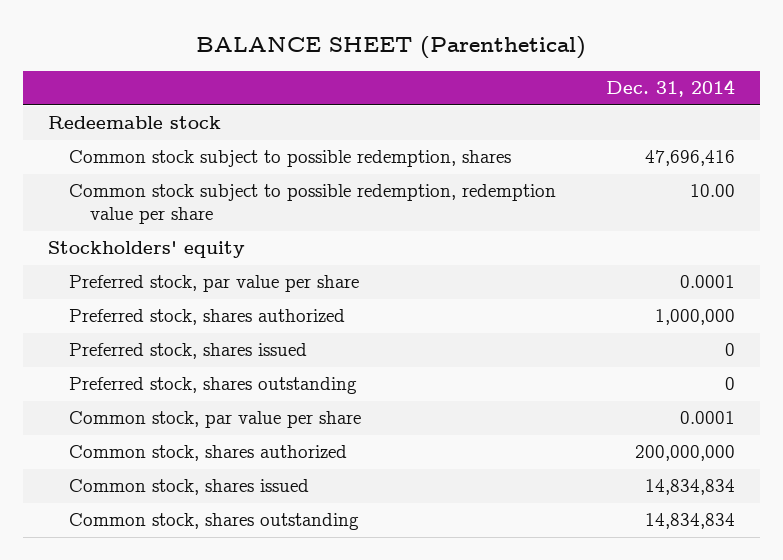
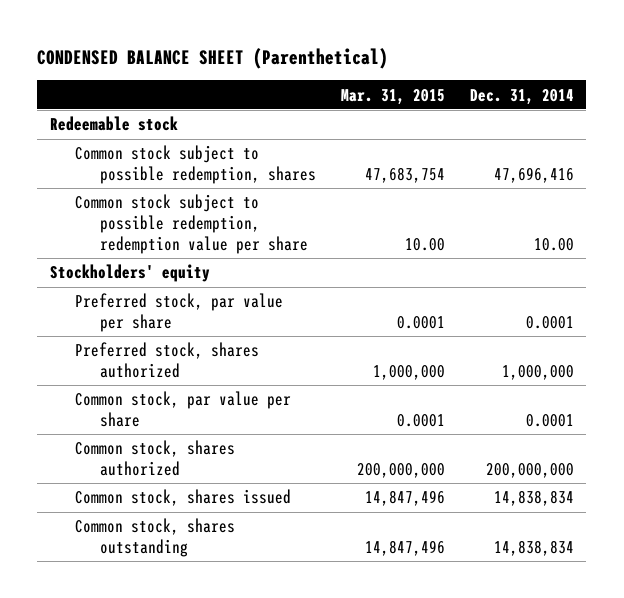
- BALANCE SHEET (Parenthetical)
+ CONDENSED BALANCE SHEET (Parenthetical)
- | Dec. 31, 2014
+ | Mar. 31, 2015 | Dec. 31, 2014
- Preferred stock, shares issued | 0
- Preferred stock, shares outstanding | 0
- Common stock, shares issued | 14,834,834
- Common stock, shares outstanding | 14,834,834
+ Common stock, shares issued | 14,847,496 | 14,838,834
+ Common stock, shares outstanding | 14,847,496 | 14,838,834

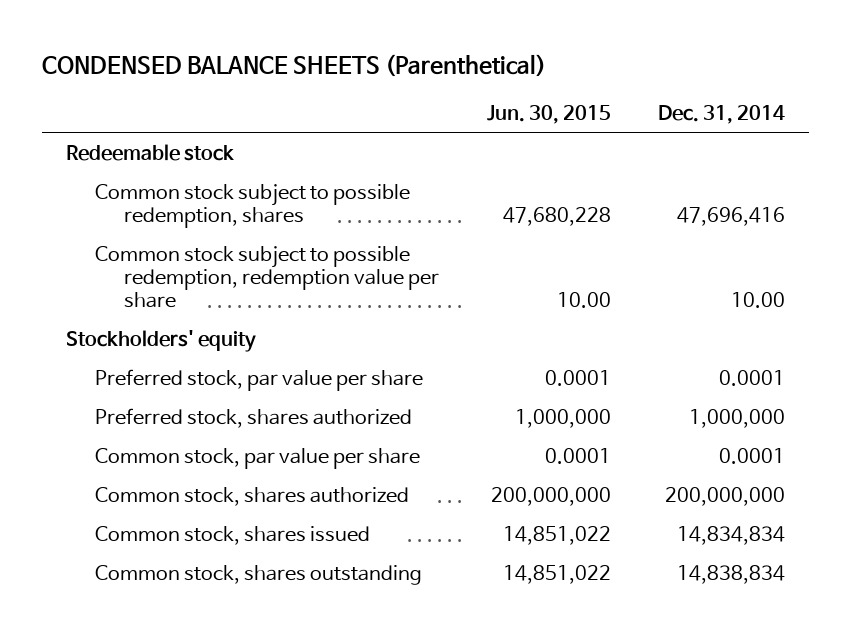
- CONDENSED BALANCE SHEET (Parenthetical)
+ CONDENSED BALANCE SHEETS (Parenthetical)
- | Mar. 31, 2015 | Dec. 31, 2014
+ | Jun. 30, 2015 | Dec. 31, 2014
- Common stock, shares issued | 14,847,496 | 14,838,834
+ Common stock, shares issued | 14,851,022 | 14,834,834

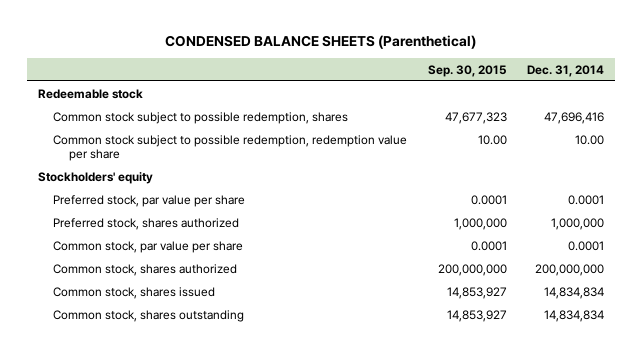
- | Jun. 30, 2015 | Dec. 31, 2014
+ | Sep. 30, 2015 | Dec. 31, 2014
- Common stock, shares outstanding | 14,851,022 | 14,838,834
+ Common stock, shares outstanding | 14,853,927 | 14,834,834

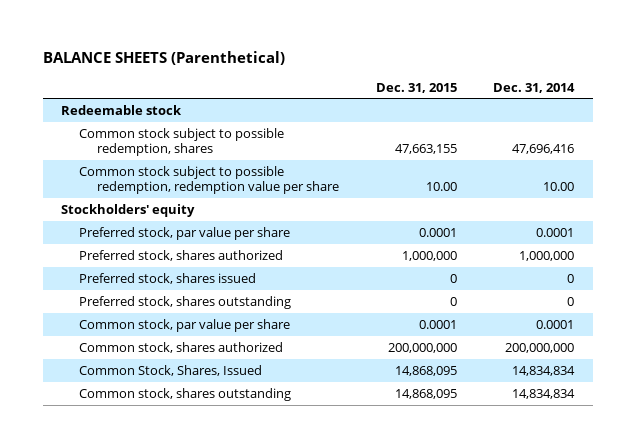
- CONDENSED BALANCE SHEETS (Parenthetical)
+ BALANCE SHEETS (Parenthetical)
- | Sep. 30, 2015 | Dec. 31, 2014
+ | Dec. 31, 2015 | Dec. 31, 2014
+ Preferred stock, shares issued | 0 | 0
+ Preferred stock, shares outstanding | 0 | 0
- Common stock, shares issued | 14,853,927 | 14,834,834
+ Common Stock, Shares, Issued | 14,868,095 | 14,834,834

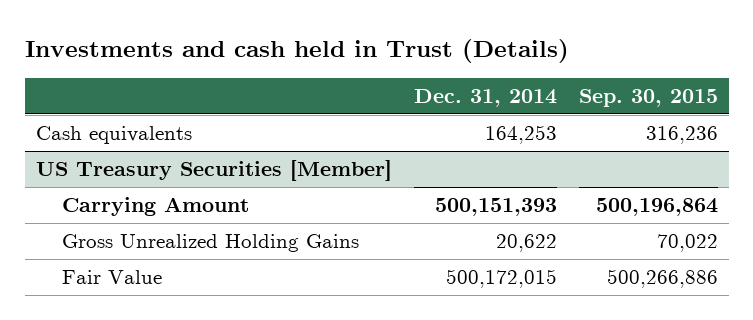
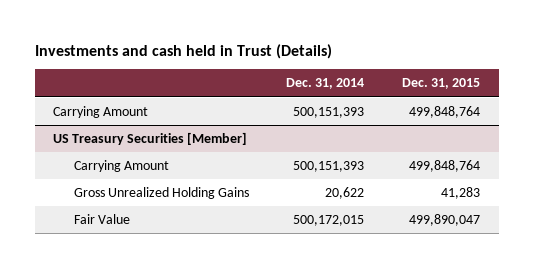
- | Dec. 31, 2014 | Sep. 30, 2015
+ | Dec. 31, 2014 | Dec. 31, 2015
- Cash equivalents | 164,253 | 316,236
+ Carrying Amount | 500,151,393 | 499,848,764

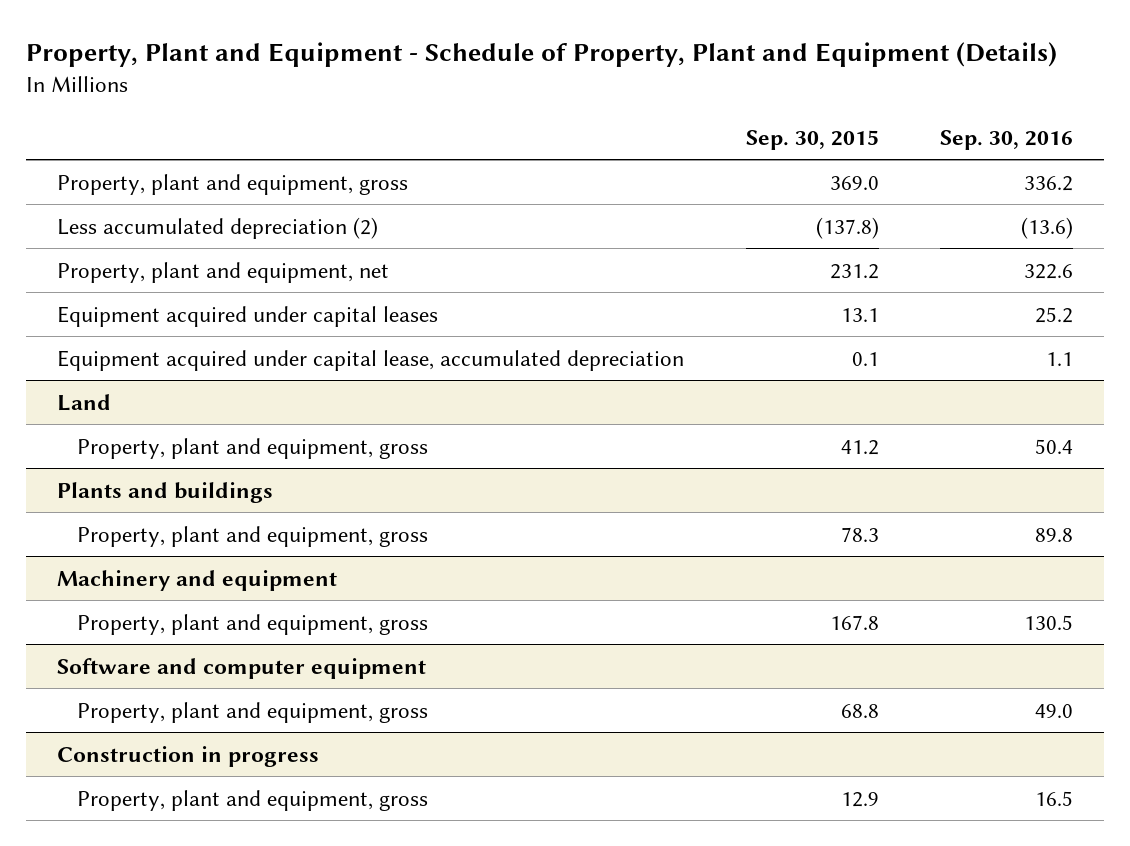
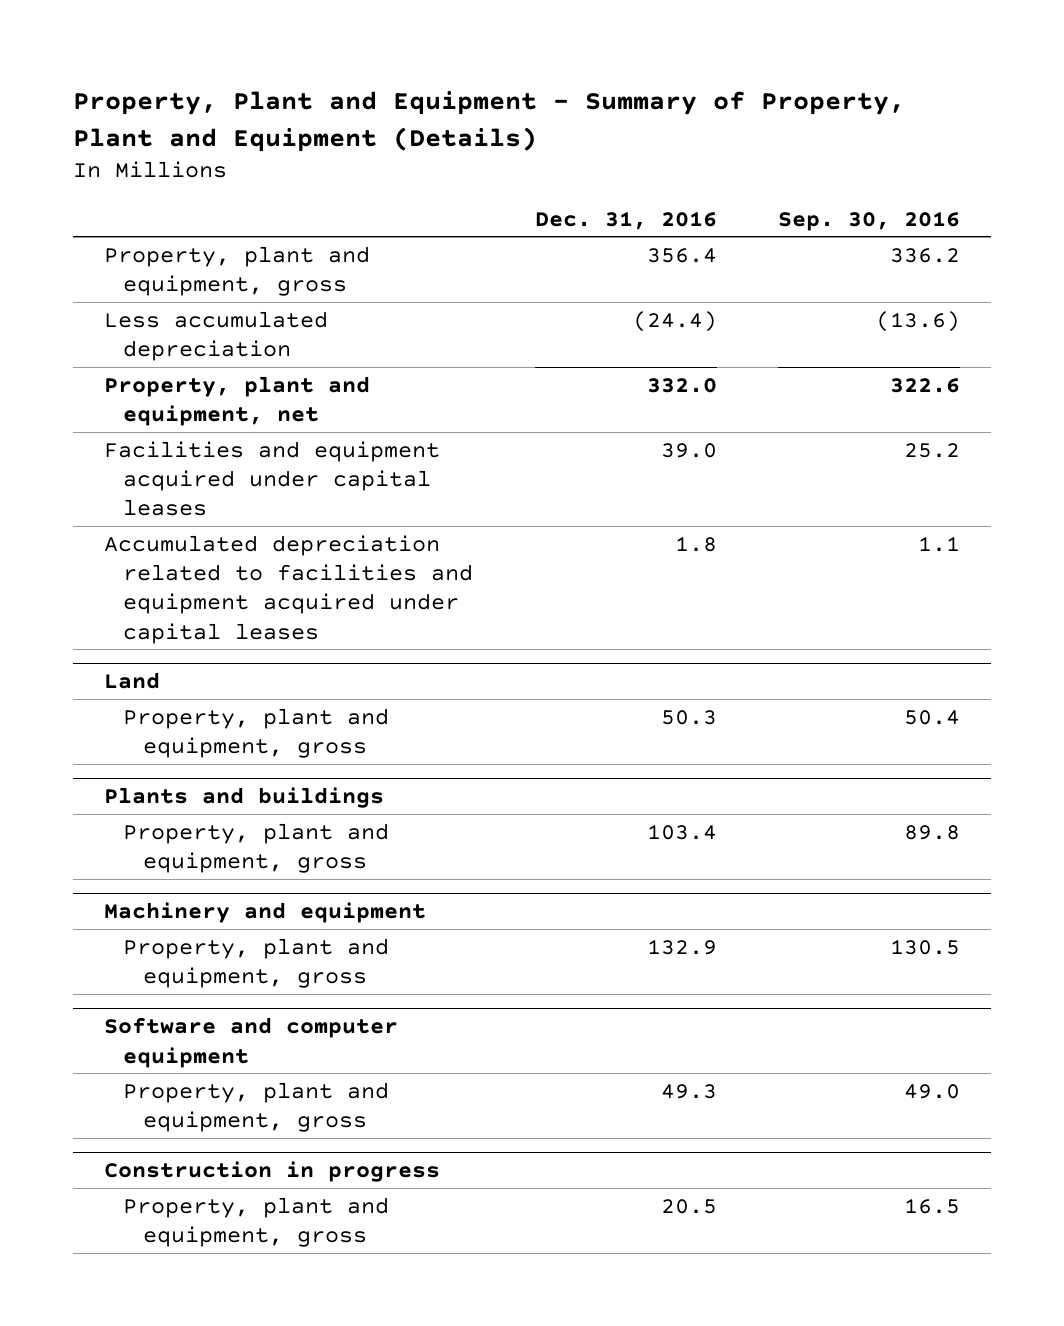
- Property, Plant and Equipment - Schedule of Property, Plant and Equipment (Details)
+ Property, Plant and Equipment - Summary of Property, Plant and Equipment (Details)
- | Sep. 30, 2015 | Sep. 30, 2016
+ | Dec. 31, 2016 | Sep. 30, 2016
- Less accumulated depreciation (2) | (137.8) | (13.6)
+ Less accumulated depreciation | (24.4) | (13.6)
- Equipment acquired under capital leases | 13.1 | 25.2
- Equipment acquired under capital lease, accumulated depreciation | 0.1 | 1.1
+ Facilities and equipment acquired under capital leases | 39.0 | 25.2
+ Accumulated depreciation related to facilities and equipment acquired under capital leases | 1.8 | 1.1

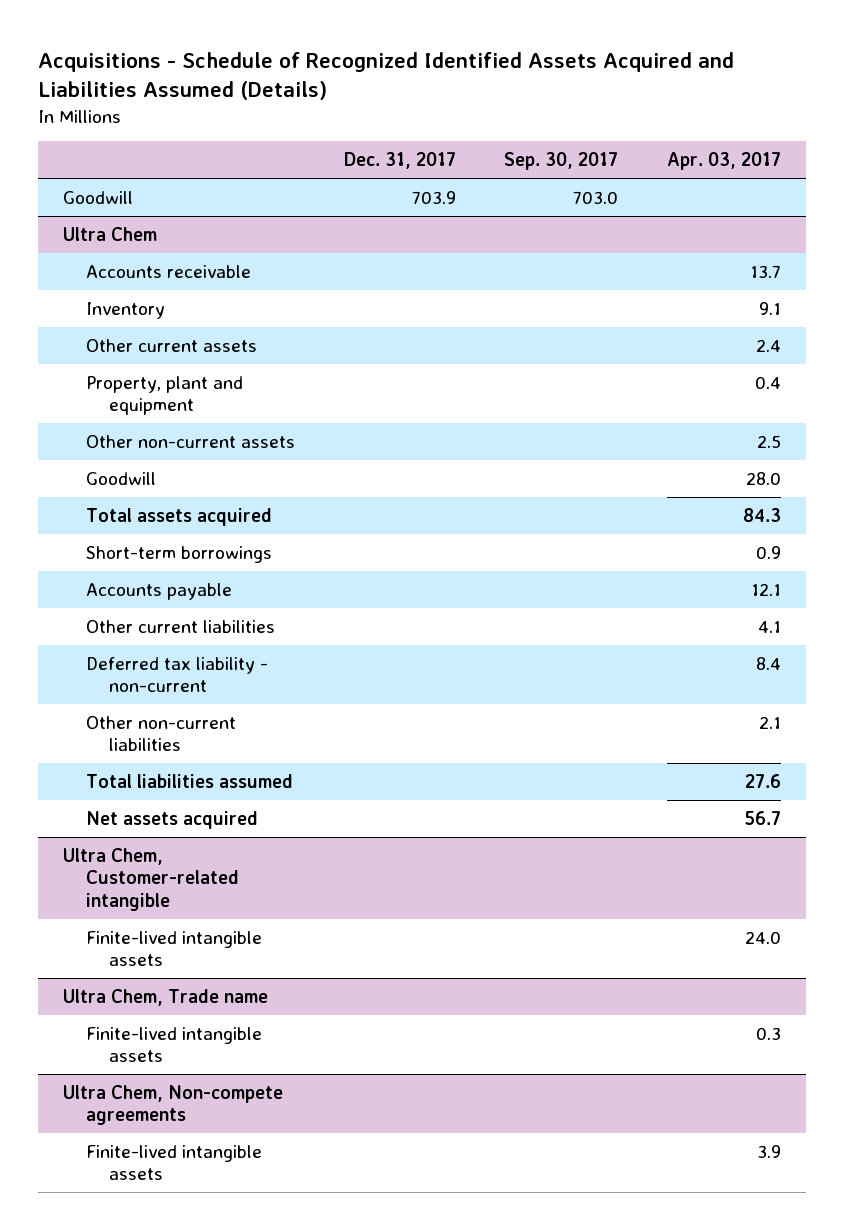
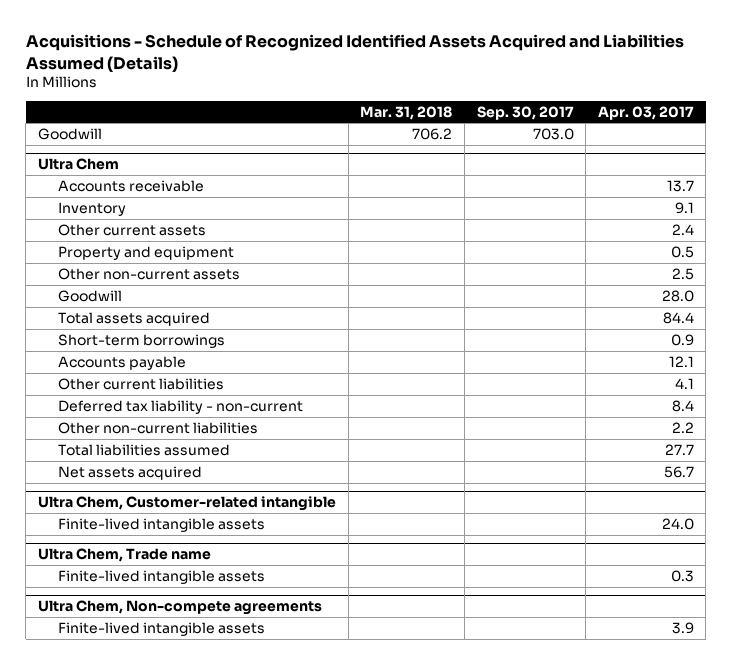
- | Dec. 31, 2017 | Sep. 30, 2017 | Apr. 03, 2017
+ | Mar. 31, 2018 | Sep. 30, 2017 | Apr. 03, 2017
@ Ultra Chem
- Property, plant and equipment | | | 0.4
+ Property and equipment | | | 0.5
- Total assets acquired | | | 84.3
+ Total assets acquired | | | 84.4
- Other non-current liabilities | | | 2.1
- Total liabilities assumed | | | 27.6
+ Other non-current liabilities | | | 2.2
+ Total liabilities assumed | | | 27.7

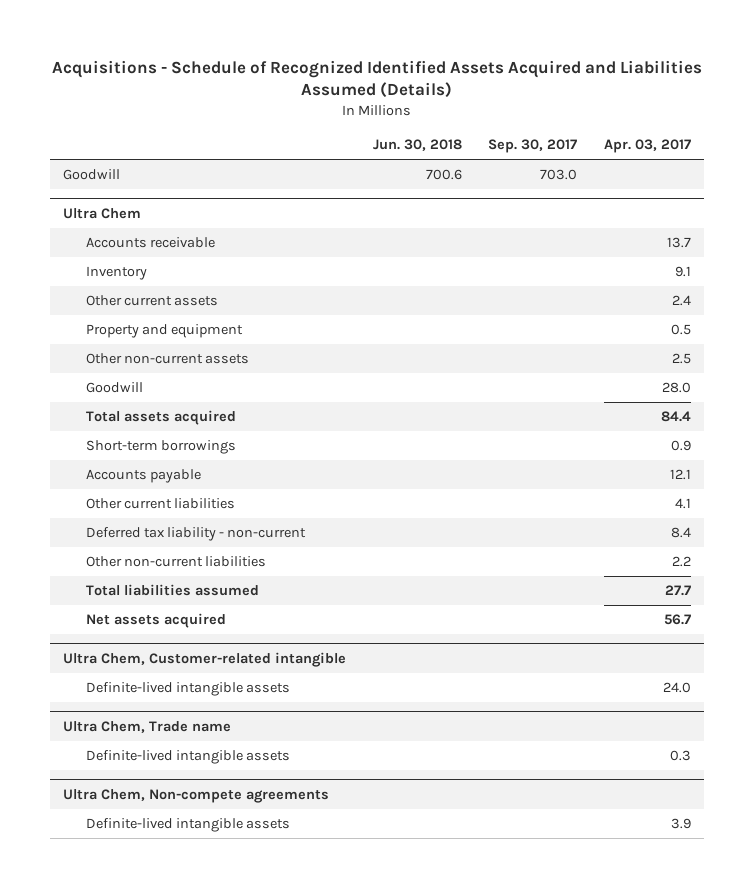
- | Mar. 31, 2018 | Sep. 30, 2017 | Apr. 03, 2017
+ | Jun. 30, 2018 | Sep. 30, 2017 | Apr. 03, 2017
@ Ultra Chem, Customer-related intangible
- Finite-lived intangible assets | | | 24.0
+ Definite-lived intangible assets | | | 24.0
@ Ultra Chem, Trade name
- Finite-lived intangible assets | | | 0.3
+ Definite-lived intangible assets | | | 0.3
@ Ultra Chem, Non-compete agreements
- Finite-lived intangible assets | | | 3.9
+ Definite-lived intangible assets | | | 3.9

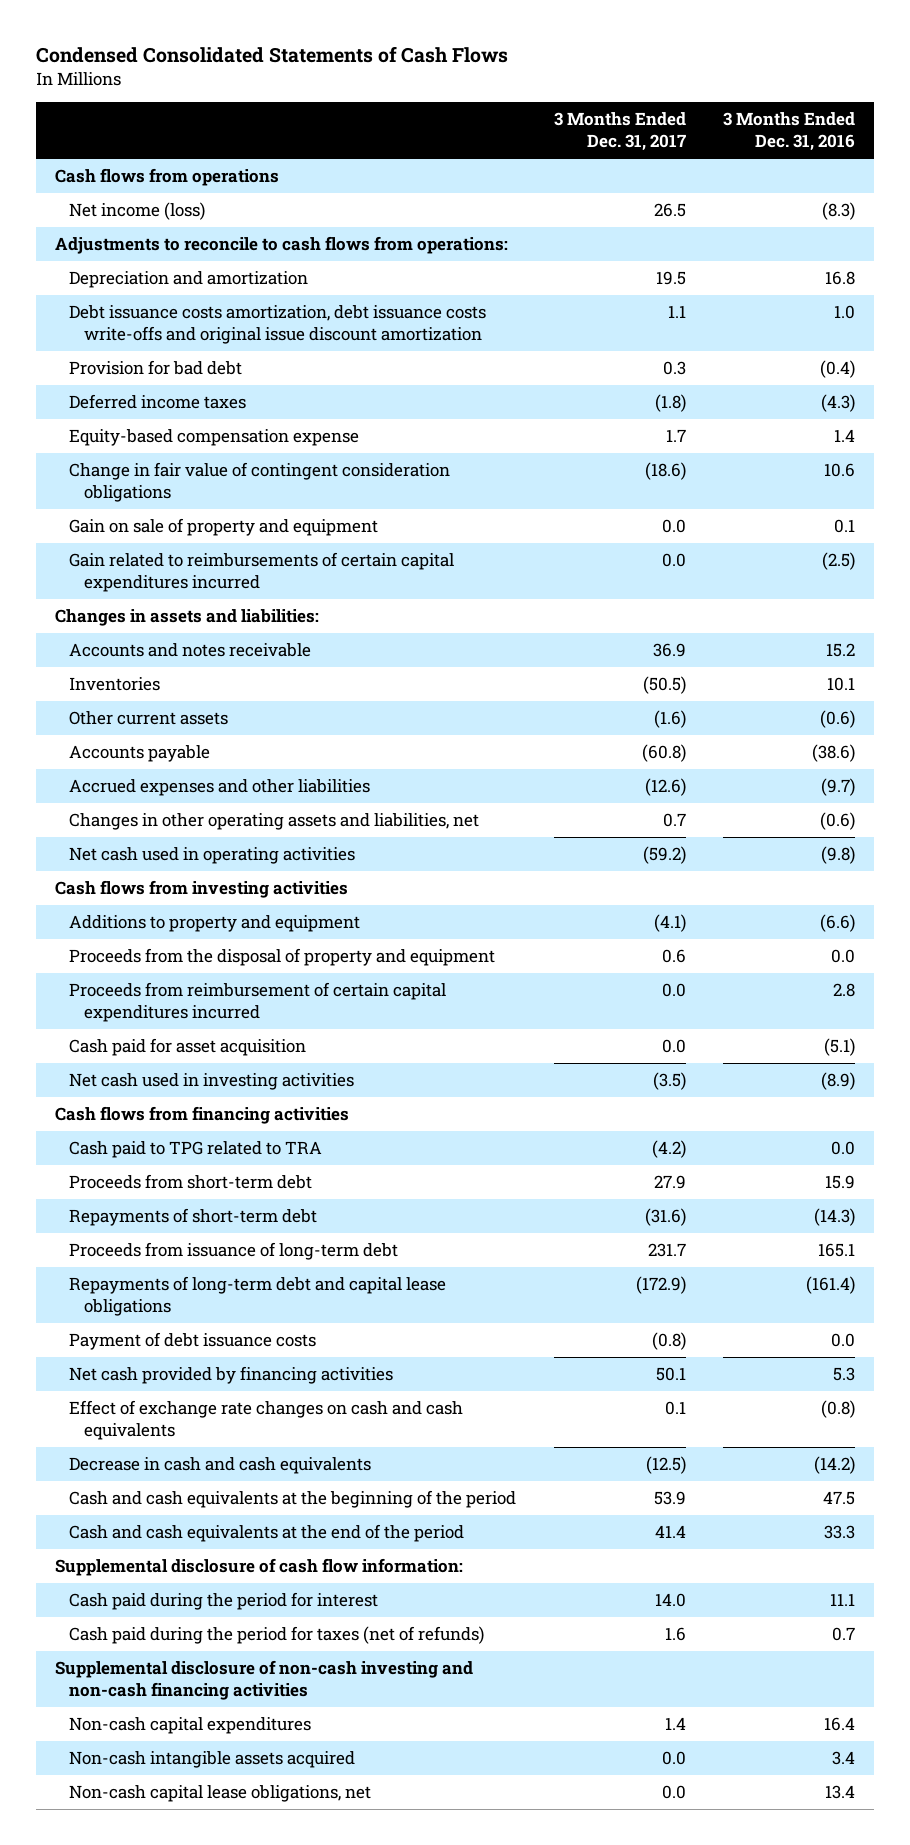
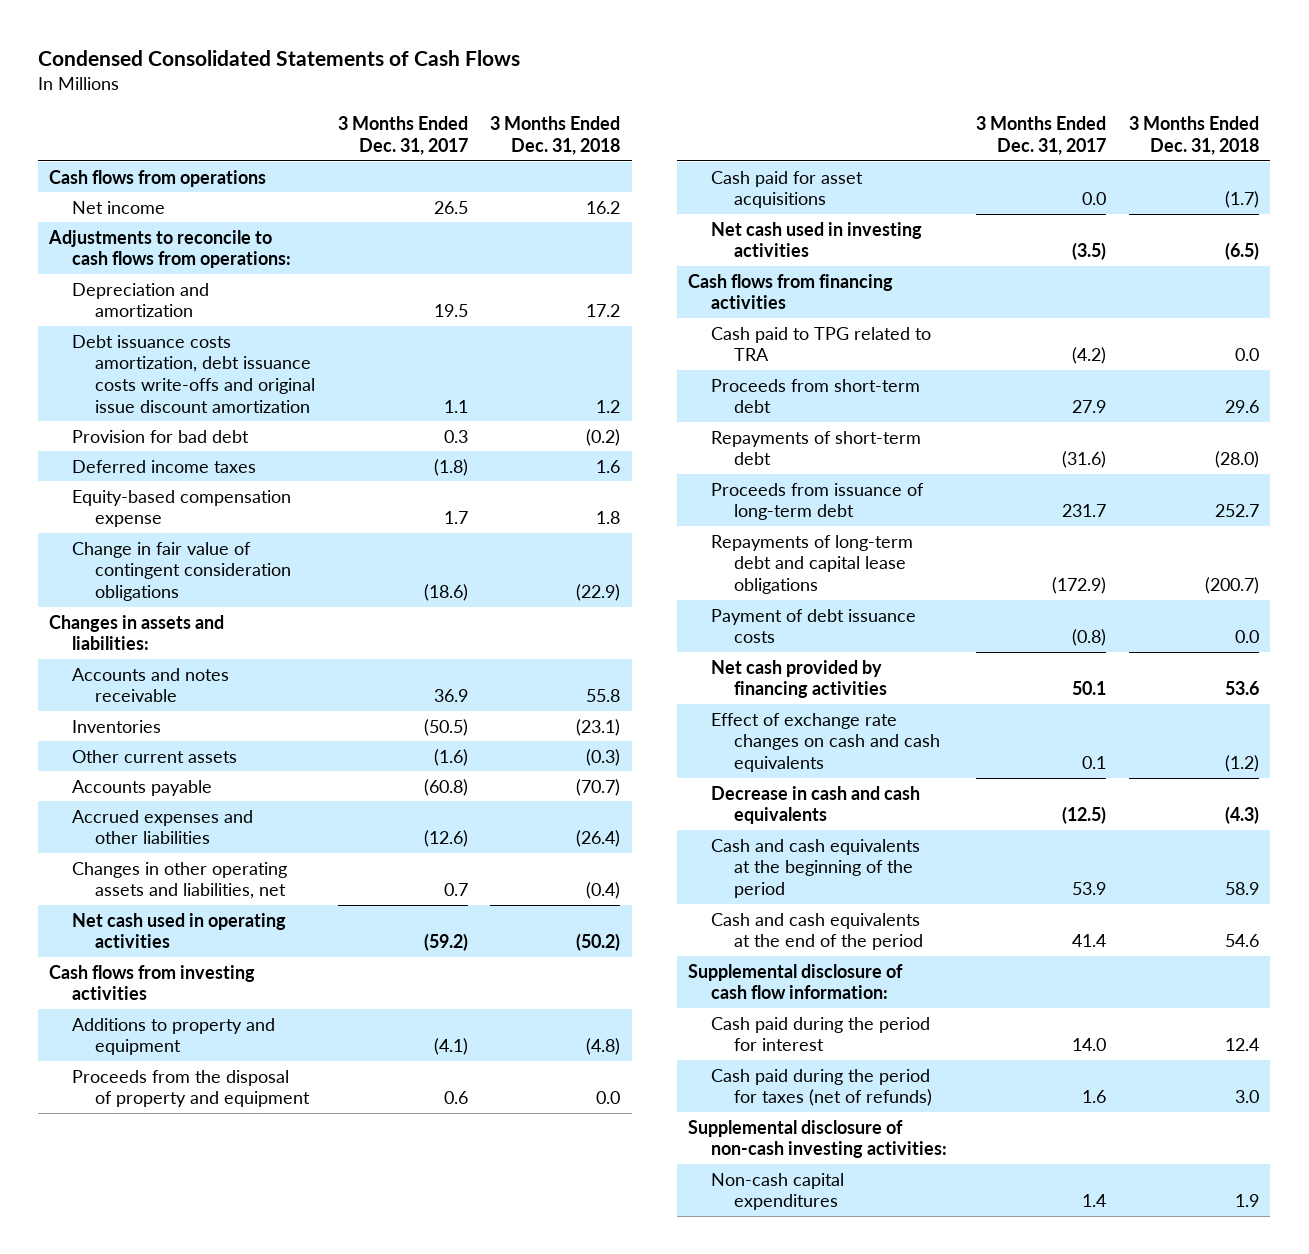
- | 3 Months Ended Dec. 31, 2017 | 3 Months Ended Dec. 31, 2016
+ | 3 Months Ended Dec. 31, 2017 | 3 Months Ended Dec. 31, 2018
- Net income (loss) | 26.5 | (8.3)
+ Net income | 26.5 | 16.2
- Gain on sale of property and equipment | 0.0 | 0.1
- Gain related to reimbursements of certain capital expenditures incurred | 0.0 | (2.5)
- Proceeds from reimbursement of certain capital expenditures incurred | 0.0 | 2.8
- Cash paid for asset acquisition | 0.0 | (5.1)
+ Cash paid for asset acquisitions | 0.0 | (1.7)
- Supplemental disclosure of non-cash investing and non-cash financing activities
+ Supplemental disclosure of non-cash investing activities:
- Non-cash intangible assets acquired | 0.0 | 3.4
- Non-cash capital lease obligations, net | 0.0 | 13.4

